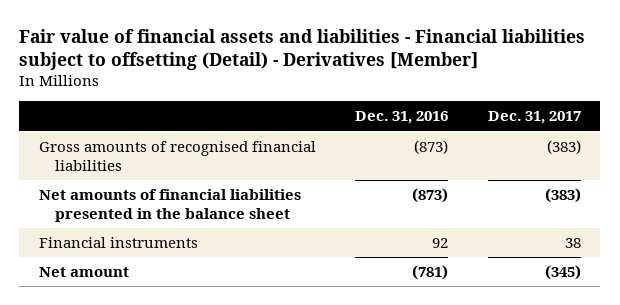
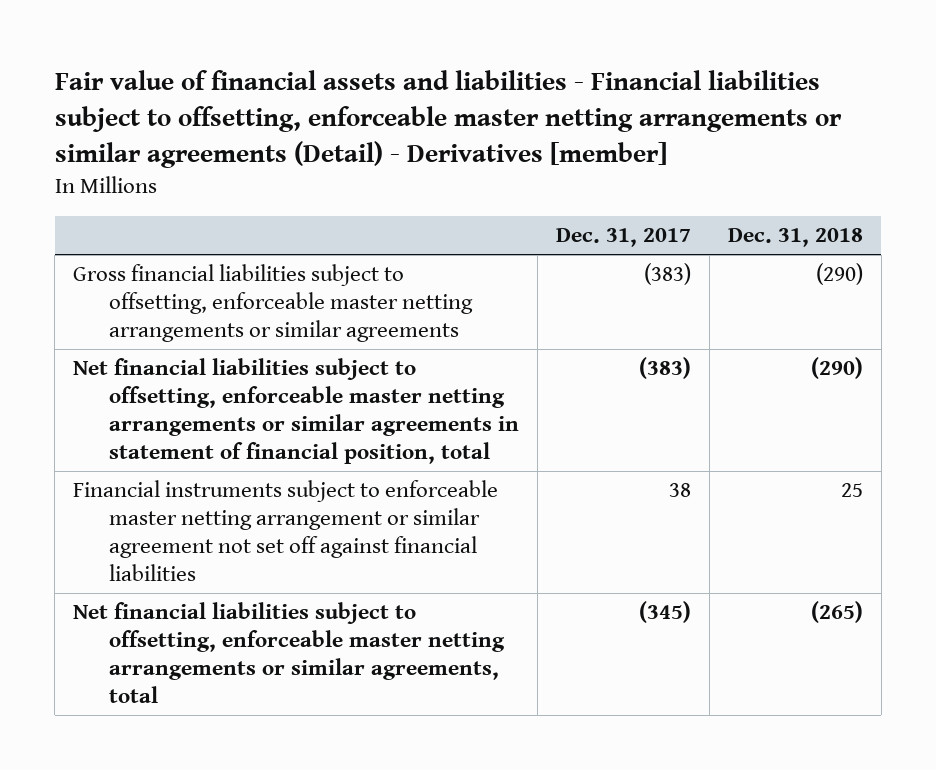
- Fair value of financial assets and liabilities - Financial liabilities subject to offsetting (Detail) - Derivatives [Member]
+ Fair value of financial assets and liabilities - Financial liabilities subject to offsetting, enforceable master netting arrangements or similar agreements (Detail) - Derivatives [member]
- | Dec. 31, 2016 | Dec. 31, 2017
+ | Dec. 31, 2017 | Dec. 31, 2018
- Gross amounts of recognised financial liabilities | (873) | (383)
- Net amounts of financial liabilities presented in the balance sheet | (873) | (383)
- Financial instruments | 92 | 38
- Net amount | (781) | (345)
+ Gross financial liabilities subject to offsetting, enforceable master netting arrangements or similar agreements | (383) | (290)
+ Net financial liabilities subject to offsetting, enforceable master netting arrangements or similar agreements in statement of financial position, total | (383) | (290)
+ Financial instruments subject to enforceable master netting arrangement or similar agreement not set off against financial liabilities | 38 | 25
+ Net financial liabilities subject to offsetting, enforceable master netting arrangements or similar agreements, total | (345) | (265)

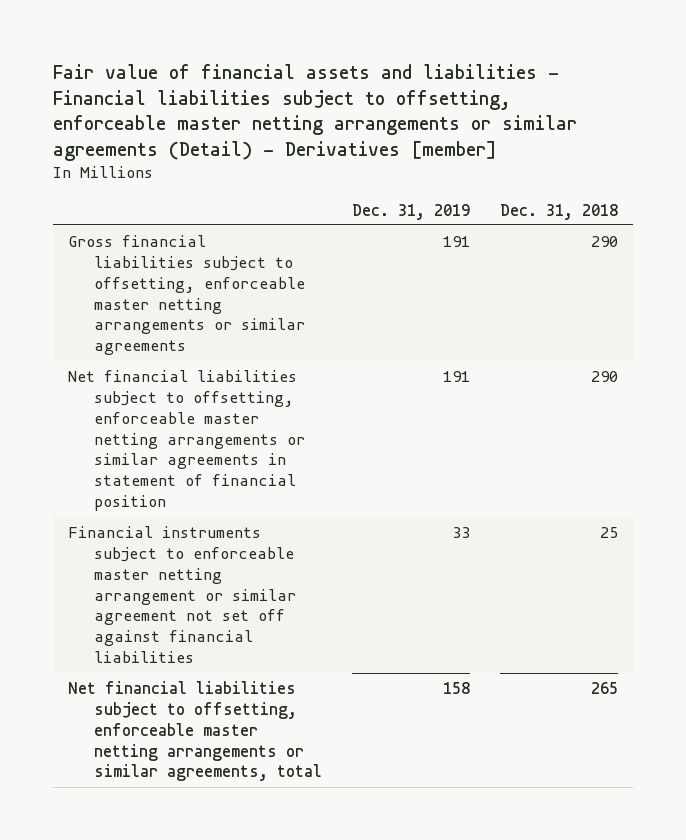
- | Dec. 31, 2017 | Dec. 31, 2018
+ | Dec. 31, 2019 | Dec. 31, 2018
- Gross financial liabilities subject to offsetting, enforceable master netting arrangements or similar agreements | (383) | (290)
- Net financial liabilities subject to offsetting, enforceable master netting arrangements or similar agreements in statement of financial position, total | (383) | (290)
+ Gross financial liabilities subject to offsetting, enforceable master netting arrangements or similar agreements | 191 | 290
+ Net financial liabilities subject to offsetting, enforceable master netting arrangements or similar agreements in statement of financial position | 191 | 290
- Net financial liabilities subject to offsetting, enforceable master netting arrangements or similar agreements, total | (345) | (265)
+ Net financial liabilities subject to offsetting, enforceable master netting arrangements or similar agreements, total | 158 | 265

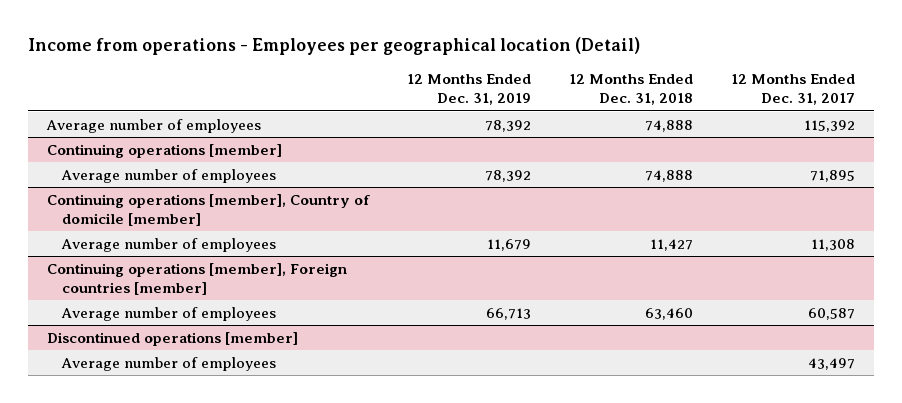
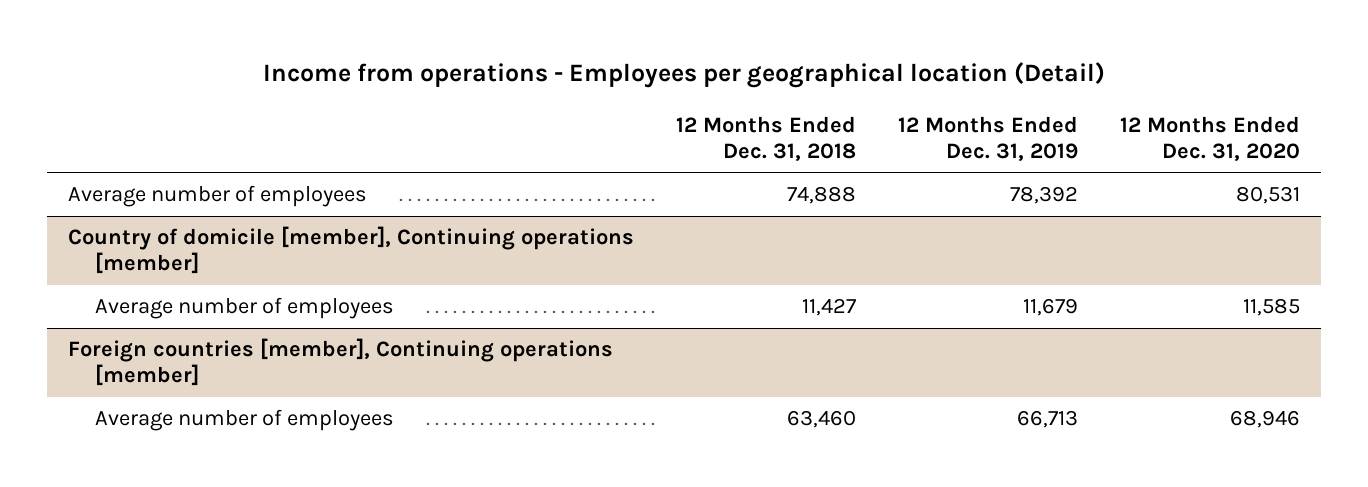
- | 12 Months Ended Dec. 31, 2019 | 12 Months Ended Dec. 31, 2018 | 12 Months Ended Dec. 31, 2017
+ | 12 Months Ended Dec. 31, 2018 | 12 Months Ended Dec. 31, 2019 | 12 Months Ended Dec. 31, 2020
- Continuing operations [member]
- Average number of employees | 78,392 | 74,888 | 71,895
- Continuing operations [member], Country of domicile [member]
+ Country of domicile [member], Continuing operations [member]
- Continuing operations [member], Foreign countries [member]
+ Foreign countries [member], Continuing operations [member]
- Discontinued operations [member]
- Average number of employees | | | 43,497

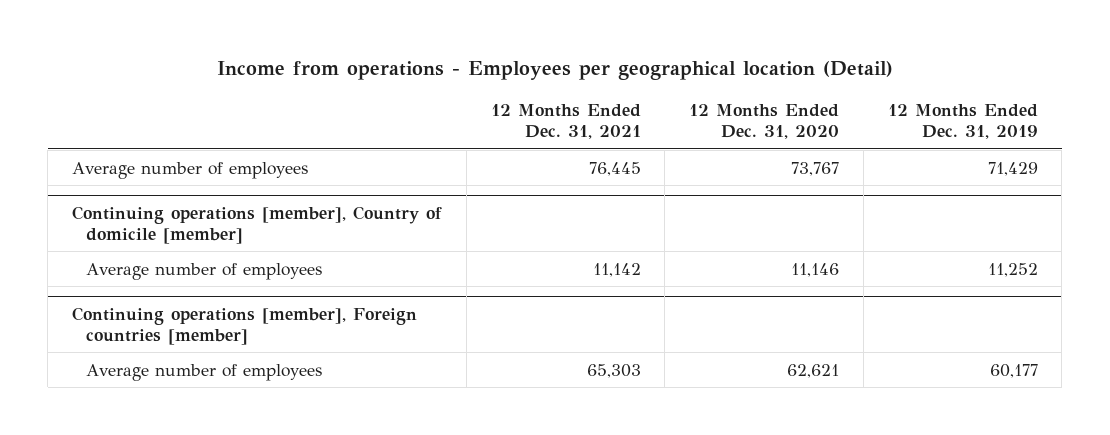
- | 12 Months Ended Dec. 31, 2018 | 12 Months Ended Dec. 31, 2019 | 12 Months Ended Dec. 31, 2020
+ | 12 Months Ended Dec. 31, 2021 | 12 Months Ended Dec. 31, 2020 | 12 Months Ended Dec. 31, 2019
- Average number of employees | 74,888 | 78,392 | 80,531
- Country of domicile [member], Continuing operations [member]
- Average number of employees | 11,427 | 11,679 | 11,585
- Foreign countries [member], Continuing operations [member]
- Average number of employees | 63,460 | 66,713 | 68,946
+ Average number of employees | 76,445 | 73,767 | 71,429
+ Continuing operations [member], Country of domicile [member]
+ Average number of employees | 11,142 | 11,146 | 11,252
+ Continuing operations [member], Foreign countries [member]
+ Average number of employees | 65,303 | 62,621 | 60,177

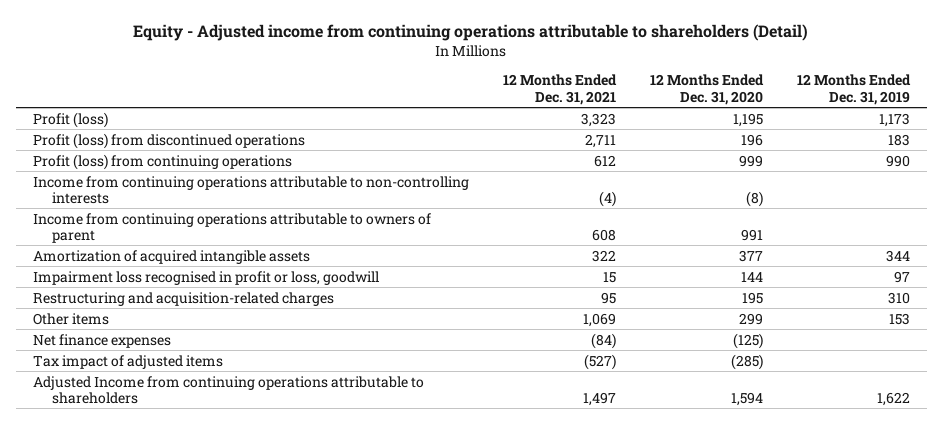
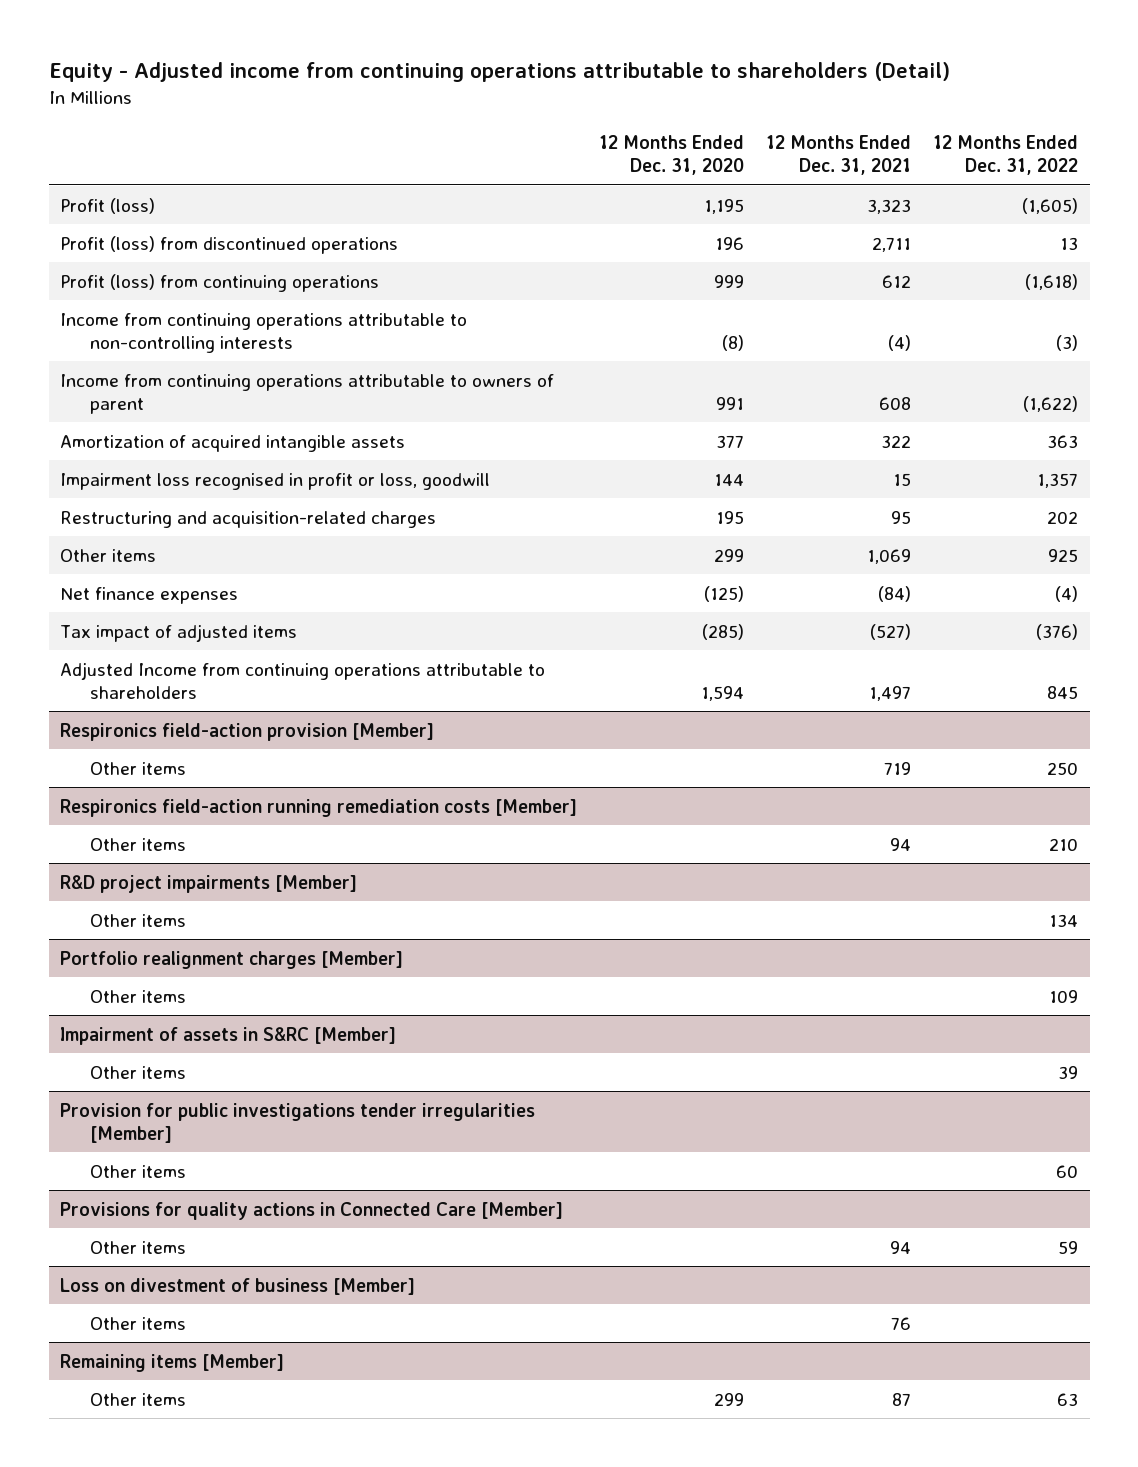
- | 12 Months Ended Dec. 31, 2021 | 12 Months Ended Dec. 31, 2020 | 12 Months Ended Dec. 31, 2019
+ | 12 Months Ended Dec. 31, 2020 | 12 Months Ended Dec. 31, 2021 | 12 Months Ended Dec. 31, 2022
+ Respironics field-action provision [Member]
+ Other items | | 719 | 250
+ Respironics field-action running remediation costs [Member]
+ Other items | | 94 | 210
+ R&D project impairments [Member]
+ Other items | | | 134
+ Portfolio realignment charges [Member]
+ Other items | | | 109
+ Impairment of assets in S&RC [Member]
+ Other items | | | 39
+ Provision for public investigations tender irregularities [Member]
+ Other items | | | 60
+ Provisions for quality actions in Connected Care [Member]
+ Other items | | 94 | 59
+ Loss on divestment of business [Member]
+ Other items | | 76 |
+ Remaining items [Member]
+ Other items | 299 | 87 | 63

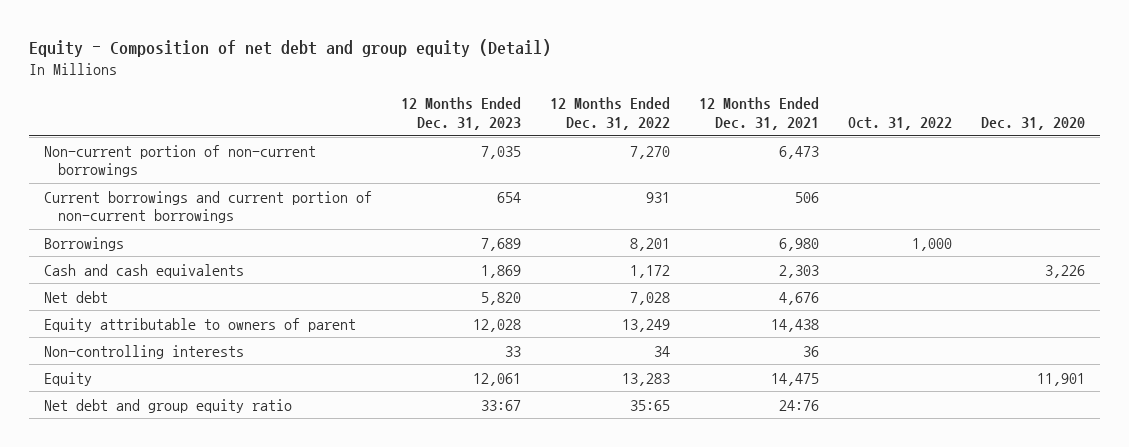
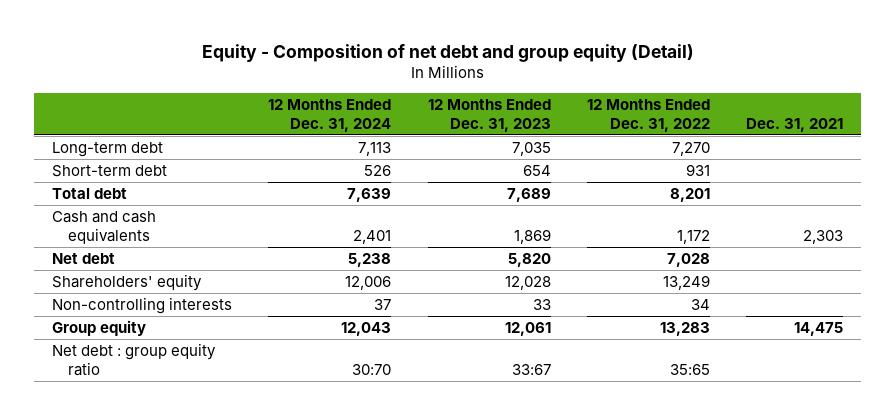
- | 12 Months Ended Dec. 31, 2023 | 12 Months Ended Dec. 31, 2022 | 12 Months Ended Dec. 31, 2021 | Oct. 31, 2022 | Dec. 31, 2020
+ | 12 Months Ended Dec. 31, 2024 | 12 Months Ended Dec. 31, 2023 | 12 Months Ended Dec. 31, 2022 | Dec. 31, 2021
- Non-current portion of non-current borrowings | 7,035 | 7,270 | 6,473 | |
- Current borrowings and current portion of non-current borrowings | 654 | 931 | 506 | |
- Borrowings | 7,689 | 8,201 | 6,980 | 1,000 |
+ Long-term debt | 7,113 | 7,035 | 7,270 |
+ Short-term debt | 526 | 654 | 931 |
+ Total debt | 7,639 | 7,689 | 8,201 |
- Equity attributable to owners of parent | 12,028 | 13,249 | 14,438 | |
+ Shareholders' equity | 12,006 | 12,028 | 13,249 |
- Equity | 12,061 | 13,283 | 14,475 | | 11,901
- Net debt and group equity ratio | 33:67 | 35:65 | 24:76 | |
+ Group equity | 12,043 | 12,061 | 13,283 | 14,475
+ Net debt : group equity ratio | 30:70 | 33:67 | 35:65 |

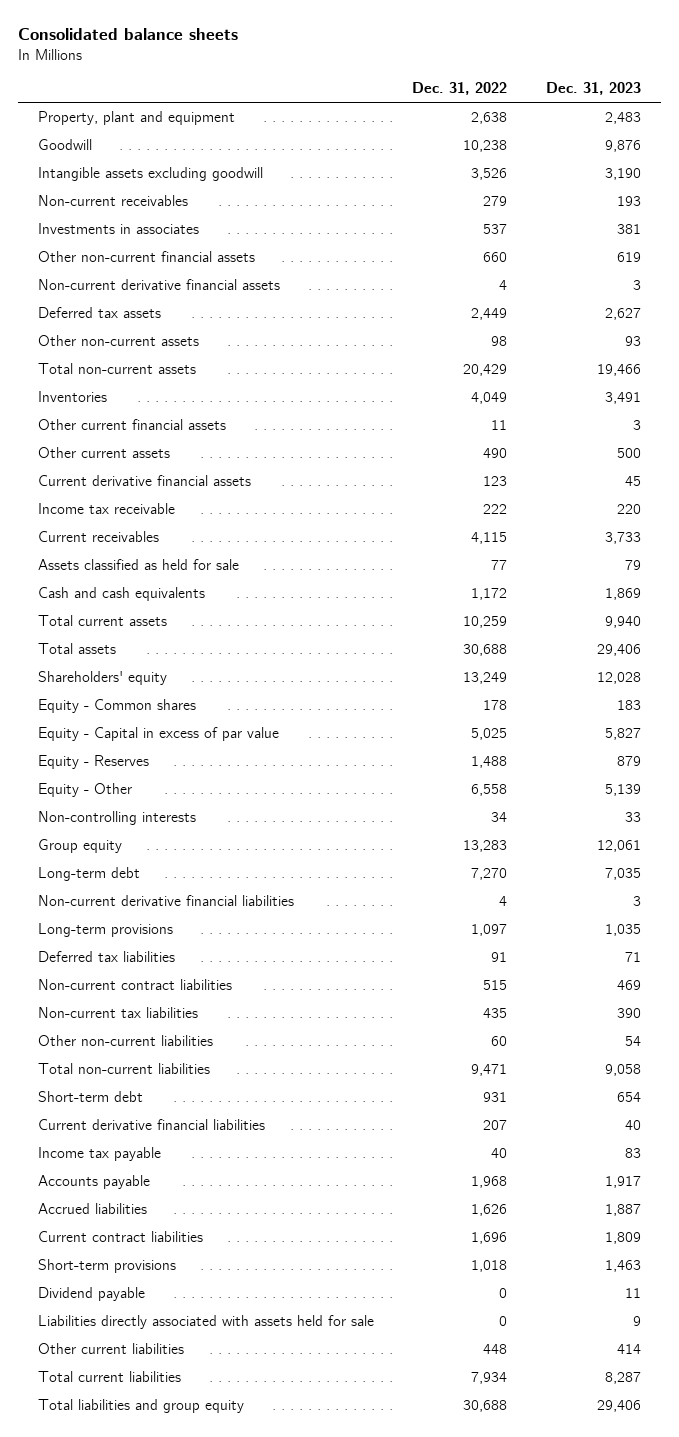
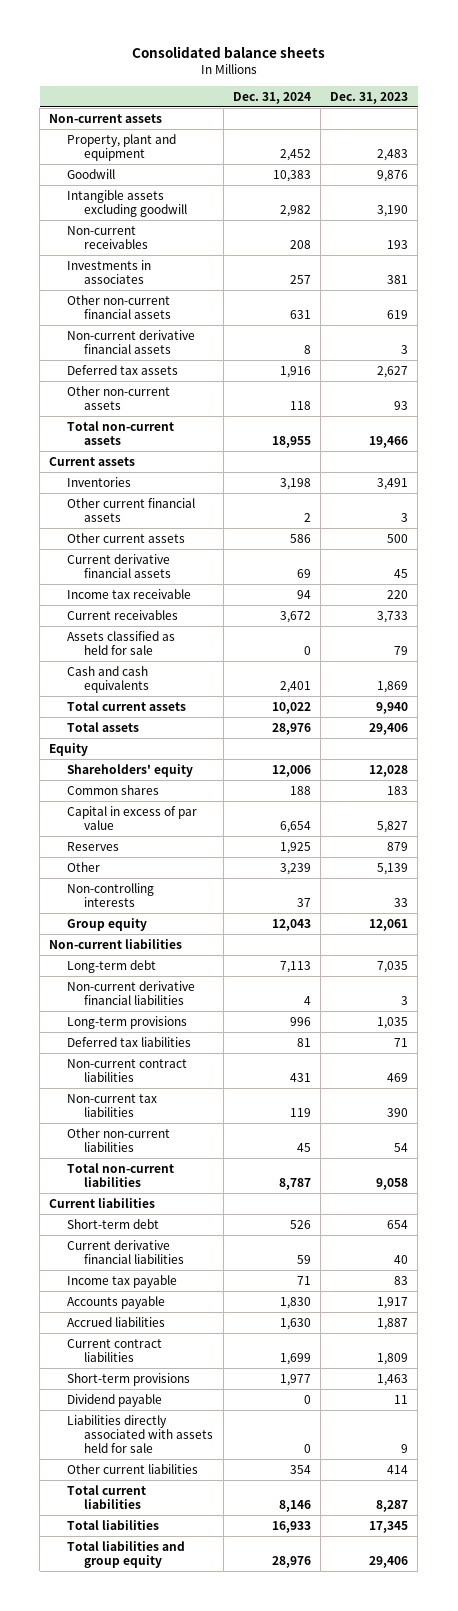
- | Dec. 31, 2022 | Dec. 31, 2023
+ | Dec. 31, 2024 | Dec. 31, 2023
+ Non-current assets
+ Current assets
+ Equity
- Equity - Common shares | 178 | 183
- Equity - Capital in excess of par value | 5,025 | 5,827
- Equity - Reserves | 1,488 | 879
- Equity - Other | 6,558 | 5,139
+ Common shares | 188 | 183
+ Capital in excess of par value | 6,654 | 5,827
+ Reserves | 1,925 | 879
+ Other | 3,239 | 5,139
+ Non-current liabilities
+ Current liabilities
+ Total liabilities | 16,933 | 17,345

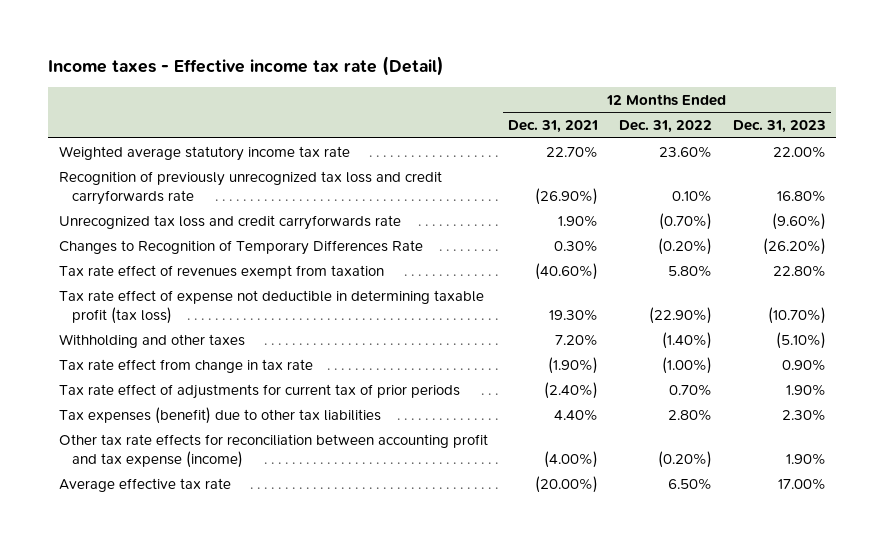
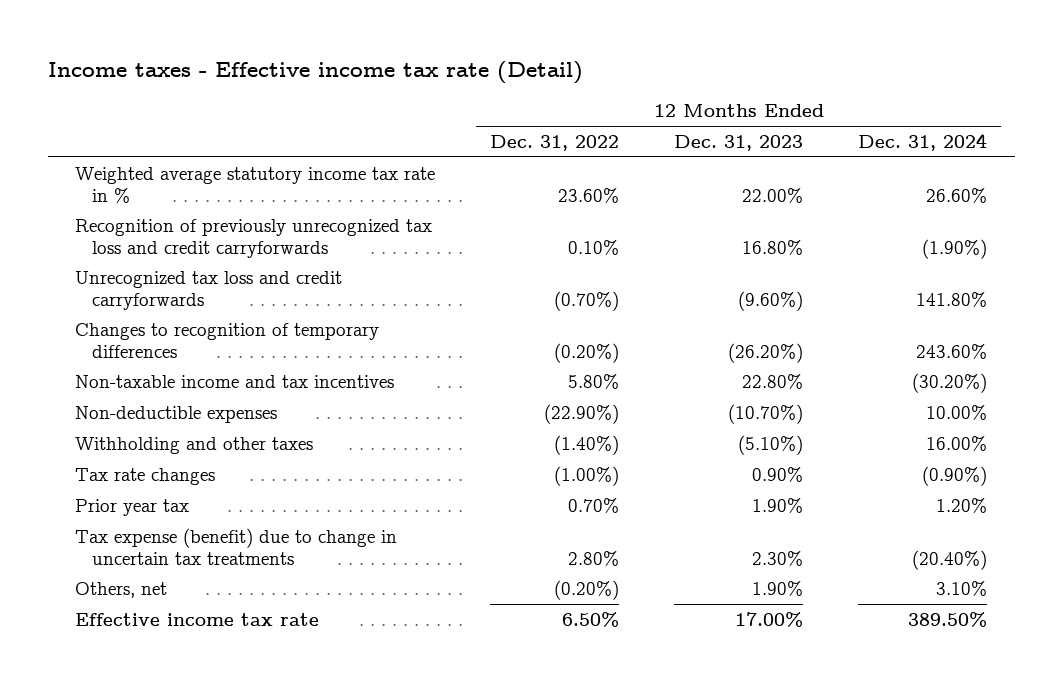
- | 12 Months Ended Dec. 31, 2021 | 12 Months Ended Dec. 31, 2022 | 12 Months Ended Dec. 31, 2023
+ | 12 Months Ended Dec. 31, 2022 | 12 Months Ended Dec. 31, 2023 | 12 Months Ended Dec. 31, 2024
- Weighted average statutory income tax rate | 22.70% | 23.60% | 22.00%
- Recognition of previously unrecognized tax loss and credit carryforwards rate | (26.90%) | 0.10% | 16.80%
- Unrecognized tax loss and credit carryforwards rate | 1.90% | (0.70%) | (9.60%)
- Changes to Recognition of Temporary Differences Rate | 0.30% | (0.20%) | (26.20%)
- Tax rate effect of revenues exempt from taxation | (40.60%) | 5.80% | 22.80%
- Tax rate effect of expense not deductible in determining taxable profit (tax loss) | 19.30% | (22.90%) | (10.70%)
+ Weighted average statutory income tax rate in % | 23.60% | 22.00% | 26.60%
+ Recognition of previously unrecognized tax loss and credit carryforwards | 0.10% | 16.80% | (1.90%)
+ Unrecognized tax loss and credit carryforwards | (0.70%) | (9.60%) | 141.80%
+ Changes to recognition of temporary differences | (0.20%) | (26.20%) | 243.60%
+ Non-taxable income and tax incentives | 5.80% | 22.80% | (30.20%)
+ Non-deductible expenses | (22.90%) | (10.70%) | 10.00%
- Tax rate effect from change in tax rate | (1.90%) | (1.00%) | 0.90%
- Tax rate effect of adjustments for current tax of prior periods | (2.40%) | 0.70% | 1.90%
- Tax expenses (benefit) due to other tax liabilities | 4.40% | 2.80% | 2.30%
- Other tax rate effects for reconciliation between accounting profit and tax expense (income) | (4.00%) | (0.20%) | 1.90%
- Average effective tax rate | (20.00%) | 6.50% | 17.00%
+ Tax rate changes | (1.00%) | 0.90% | (0.90%)
+ Prior year tax | 0.70% | 1.90% | 1.20%
+ Tax expense (benefit) due to change in uncertain tax treatments | 2.80% | 2.30% | (20.40%)
+ Others, net | (0.20%) | 1.90% | 3.10%
+ Effective income tax rate | 6.50% | 17.00% | 389.50%

